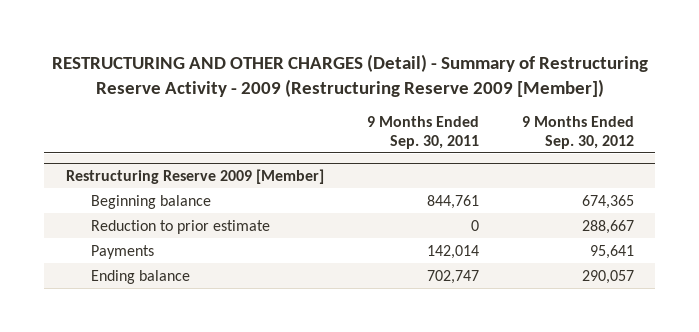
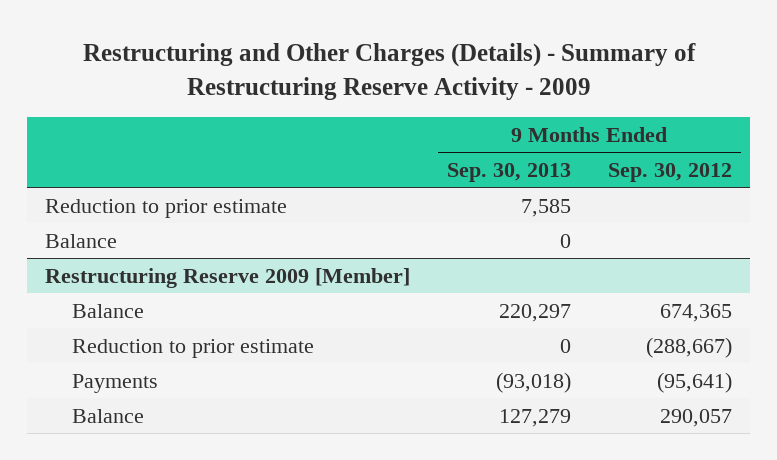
- RESTRUCTURING AND OTHER CHARGES (Detail) - Summary of Restructuring Reserve Activity - 2009 (Restructuring Reserve 2009 [Member])
+ Restructuring and Other Charges (Details) - Summary of Restructuring Reserve Activity - 2009
- | 9 Months Ended Sep. 30, 2011 | 9 Months Ended Sep. 30, 2012
+ | 9 Months Ended Sep. 30, 2013 | 9 Months Ended Sep. 30, 2012
+ Reduction to prior estimate | 7,585 |
+ Balance | 0 |
@ Restructuring Reserve 2009 [Member]
- Beginning balance | 844,761 | 674,365
- Reduction to prior estimate | 0 | 288,667
- Payments | 142,014 | 95,641
- Ending balance | 702,747 | 290,057
+ Balance | 220,297 | 674,365
+ Reduction to prior estimate | 0 | (288,667)
+ Payments | (93,018) | (95,641)
+ Balance | 127,279 | 290,057

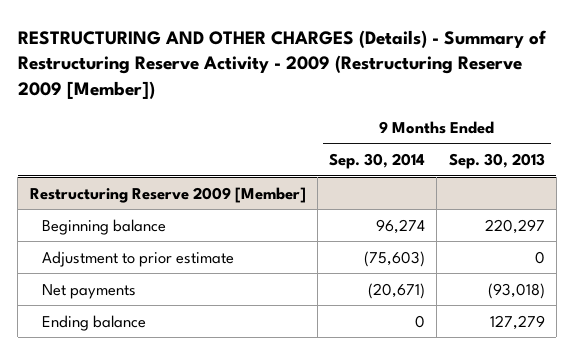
- Restructuring and Other Charges (Details) - Summary of Restructuring Reserve Activity - 2009
+ RESTRUCTURING AND OTHER CHARGES (Details) - Summary of Restructuring Reserve Activity - 2009 (Restructuring Reserve 2009 [Member])
- | 9 Months Ended Sep. 30, 2013 | 9 Months Ended Sep. 30, 2012
+ | 9 Months Ended Sep. 30, 2014 | 9 Months Ended Sep. 30, 2013
- Reduction to prior estimate | 7,585 |
- Balance | 0 |
@ Restructuring Reserve 2009 [Member]
- Balance | 220,297 | 674,365
- Reduction to prior estimate | 0 | (288,667)
- Payments | (93,018) | (95,641)
- Balance | 127,279 | 290,057
+ Beginning balance | 96,274 | 220,297
+ Adjustment to prior estimate | (75,603) | 0
+ Net payments | (20,671) | (93,018)
+ Ending balance | 0 | 127,279

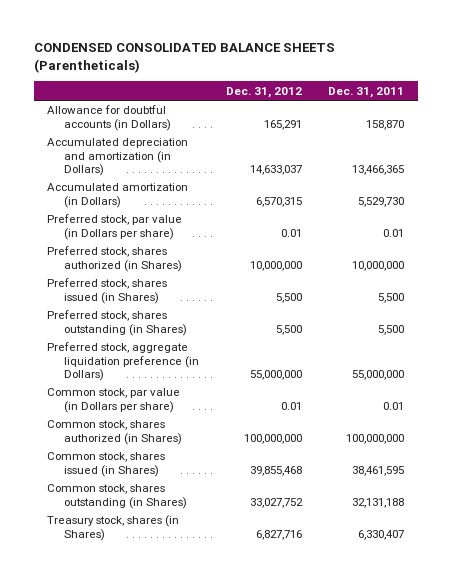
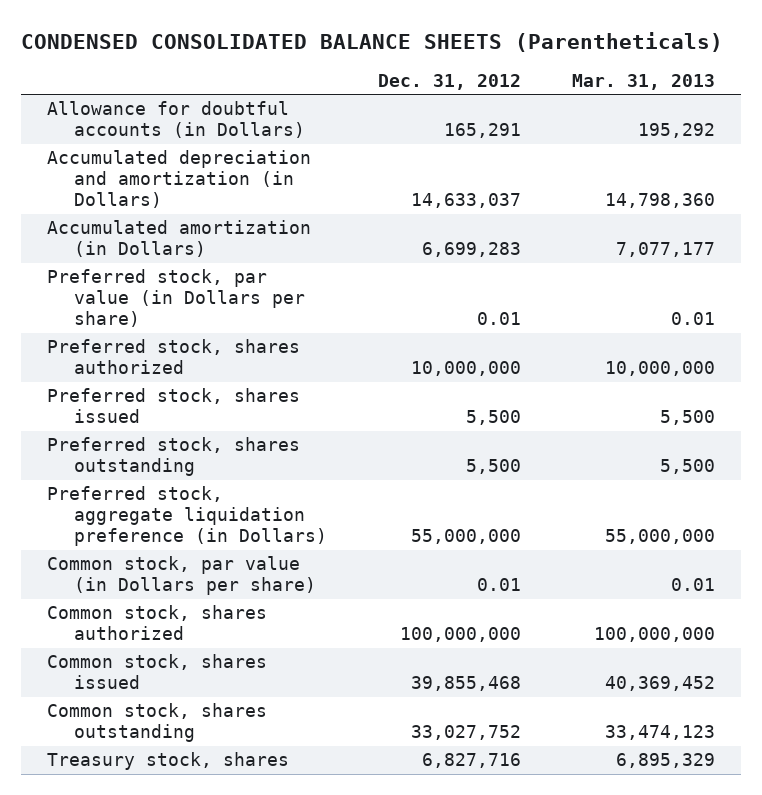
- | Dec. 31, 2012 | Dec. 31, 2011
+ | Dec. 31, 2012 | Mar. 31, 2013
- Accumulated amortization (in Dollars) | 6,570,315 | 5,529,730
+ Accumulated amortization (in Dollars) | 6,699,283 | 7,077,177
- Preferred stock, shares authorized (in Shares) | 10,000,000 | 10,000,000
- Preferred stock, shares issued (in Shares) | 5,500 | 5,500
- Preferred stock, shares outstanding (in Shares) | 5,500 | 5,500
+ Preferred stock, shares authorized | 10,000,000 | 10,000,000
+ Preferred stock, shares issued | 5,500 | 5,500
+ Preferred stock, shares outstanding | 5,500 | 5,500
- Common stock, shares authorized (in Shares) | 100,000,000 | 100,000,000
- Common stock, shares issued (in Shares) | 39,855,468 | 38,461,595
- Common stock, shares outstanding (in Shares) | 33,027,752 | 32,131,188
- Treasury stock, shares (in Shares) | 6,827,716 | 6,330,407
+ Common stock, shares authorized | 100,000,000 | 100,000,000
+ Common stock, shares issued | 39,855,468 | 40,369,452
+ Common stock, shares outstanding | 33,027,752 | 33,474,123
+ Treasury stock, shares | 6,827,716 | 6,895,329

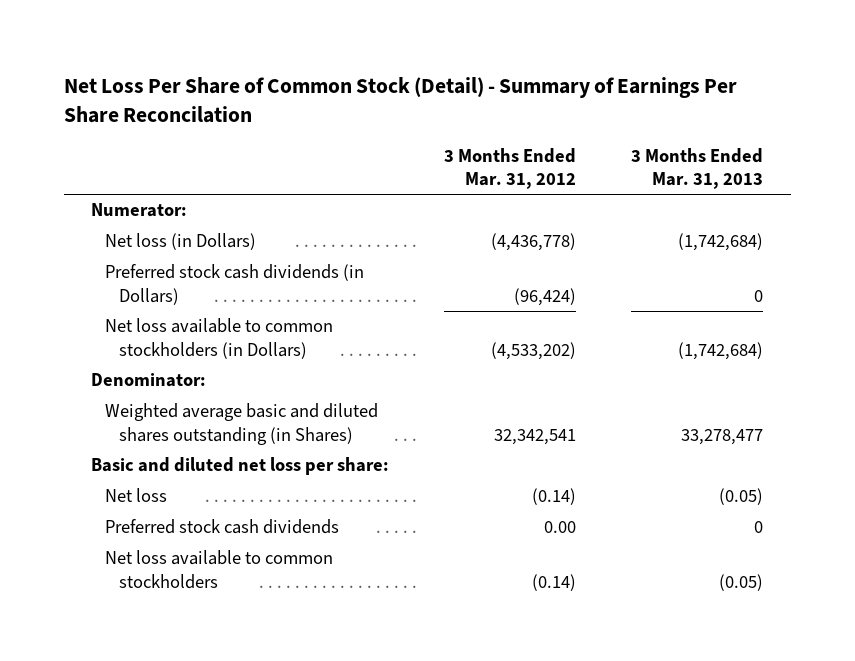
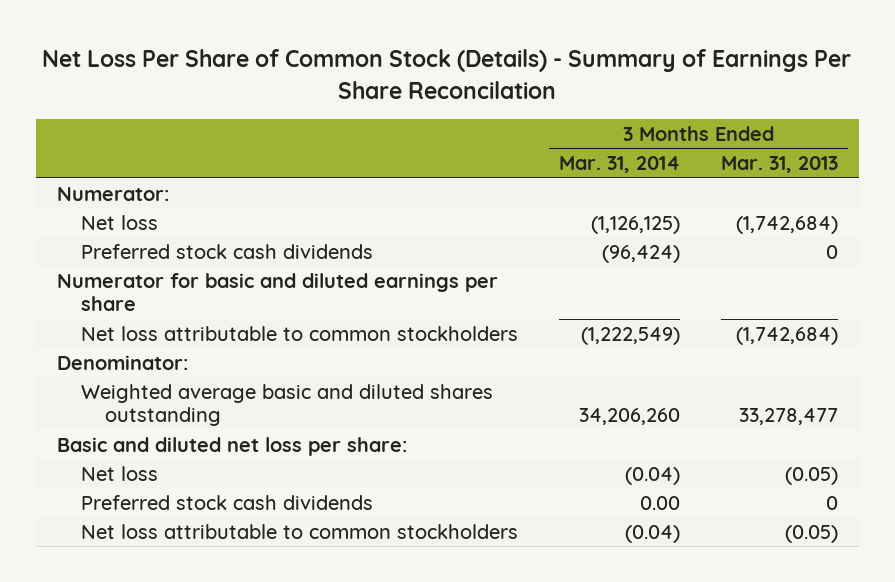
- Net Loss Per Share of Common Stock (Detail) - Summary of Earnings Per Share Reconcilation
+ Net Loss Per Share of Common Stock (Details) - Summary of Earnings Per Share Reconcilation
- | 3 Months Ended Mar. 31, 2012 | 3 Months Ended Mar. 31, 2013
+ | 3 Months Ended Mar. 31, 2014 | 3 Months Ended Mar. 31, 2013
- Net loss (in Dollars) | (4,436,778) | (1,742,684)
- Preferred stock cash dividends (in Dollars) | (96,424) | 0
- Net loss available to common stockholders (in Dollars) | (4,533,202) | (1,742,684)
+ Net loss | (1,126,125) | (1,742,684)
+ Preferred stock cash dividends | (96,424) | 0
+ Numerator for basic and diluted earnings per share
+ Net loss attributable to common stockholders | (1,222,549) | (1,742,684)
- Weighted average basic and diluted shares outstanding (in Shares) | 32,342,541 | 33,278,477
+ Weighted average basic and diluted shares outstanding | 34,206,260 | 33,278,477
- Net loss available to common stockholders | (0.14) | (0.05)
+ Net loss attributable to common stockholders | (0.04) | (0.05)

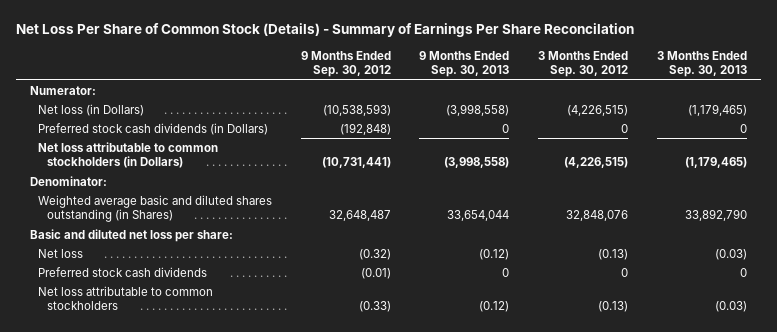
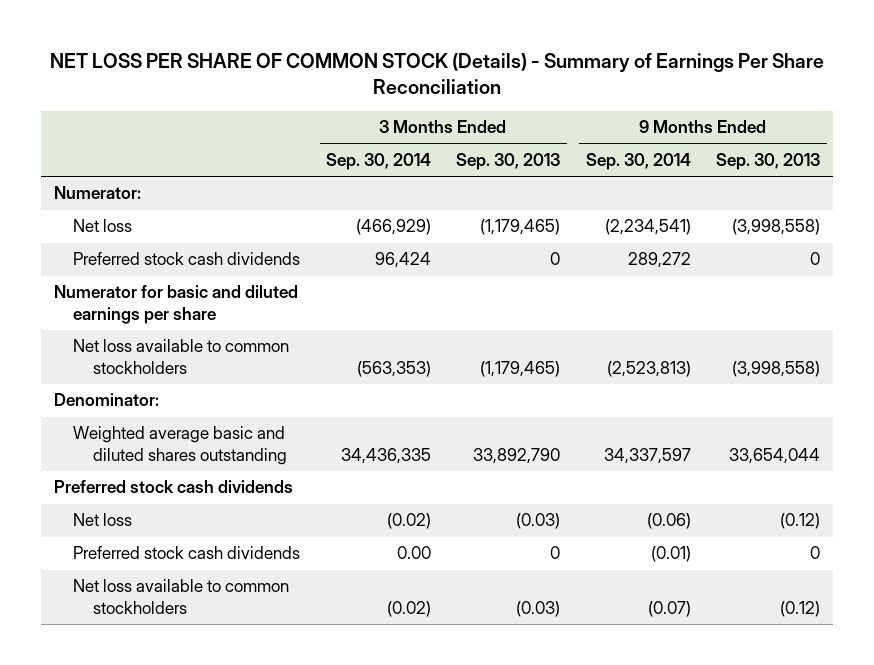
- Net Loss Per Share of Common Stock (Details) - Summary of Earnings Per Share Reconcilation
+ NET LOSS PER SHARE OF COMMON STOCK (Details) - Summary of Earnings Per Share Reconciliation
- | 9 Months Ended Sep. 30, 2012 | 9 Months Ended Sep. 30, 2013 | 3 Months Ended Sep. 30, 2012 | 3 Months Ended Sep. 30, 2013
+ | 3 Months Ended Sep. 30, 2014 | 3 Months Ended Sep. 30, 2013 | 9 Months Ended Sep. 30, 2014 | 9 Months Ended Sep. 30, 2013
- Net loss (in Dollars) | (10,538,593) | (3,998,558) | (4,226,515) | (1,179,465)
- Preferred stock cash dividends (in Dollars) | (192,848) | 0 | 0 | 0
- Net loss attributable to common stockholders (in Dollars) | (10,731,441) | (3,998,558) | (4,226,515) | (1,179,465)
+ Net loss | (466,929) | (1,179,465) | (2,234,541) | (3,998,558)
+ Preferred stock cash dividends | 96,424 | 0 | 289,272 | 0
+ Numerator for basic and diluted earnings per share
+ Net loss available to common stockholders | (563,353) | (1,179,465) | (2,523,813) | (3,998,558)
- Weighted average basic and diluted shares outstanding (in Shares) | 32,648,487 | 33,654,044 | 32,848,076 | 33,892,790
- Basic and diluted net loss per share:
+ Weighted average basic and diluted shares outstanding | 34,436,335 | 33,892,790 | 34,337,597 | 33,654,044
+ Preferred stock cash dividends
- Net loss attributable to common stockholders | (0.33) | (0.12) | (0.13) | (0.03)
+ Net loss available to common stockholders | (0.02) | (0.03) | (0.07) | (0.12)

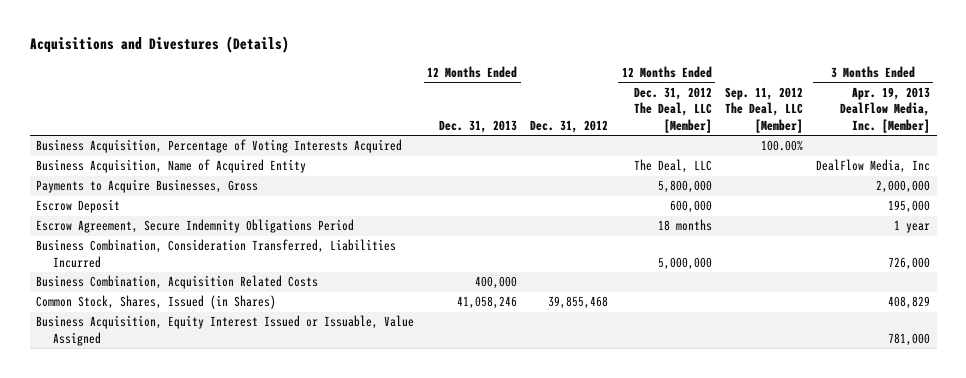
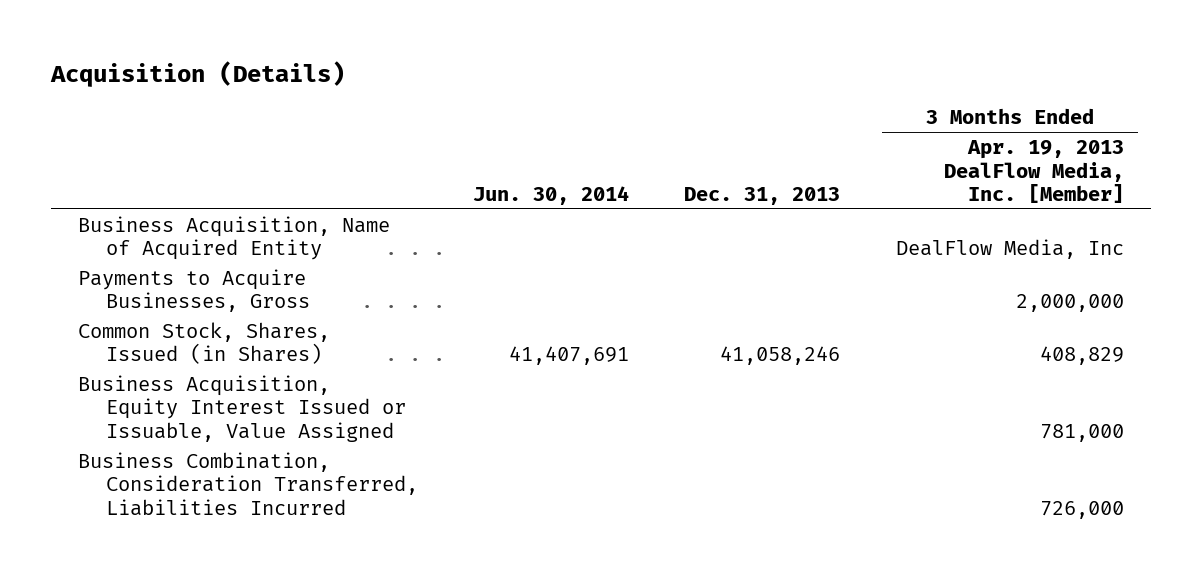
- Acquisitions and Divestures (Details)
+ Acquisition (Details)
- | 12 Months Ended Dec. 31, 2013 | Dec. 31, 2012 | 12 Months Ended Dec. 31, 2012 The Deal, LLC [Member] | Sep. 11, 2012 The Deal, LLC [Member] | 3 Months Ended Apr. 19, 2013 DealFlow Media, Inc. [Member]
+ | Jun. 30, 2014 | Dec. 31, 2013 | 3 Months Ended Apr. 19, 2013 DealFlow Media, Inc. [Member]
- Business Acquisition, Percentage of Voting Interests Acquired | | | | 100.00% |
- Escrow Deposit | | | 600,000 | | 195,000
- Escrow Agreement, Secure Indemnity Obligations Period | | | 18 months | | 1 year
- Business Combination, Acquisition Related Costs | 400,000 | | | |
moved down: Business Combination, Consideration Transferred, Liabilities Incurred | | | 726,000

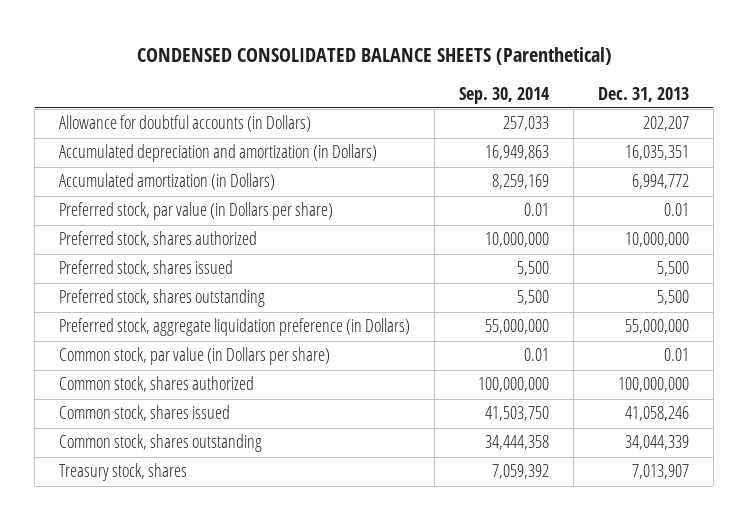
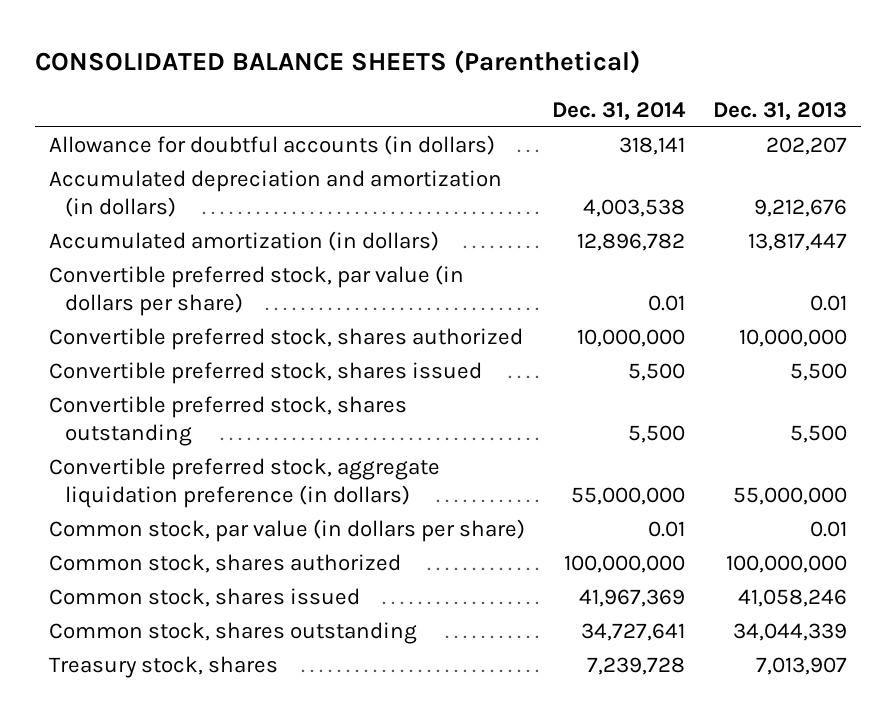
- CONDENSED CONSOLIDATED BALANCE SHEETS (Parenthetical)
+ CONSOLIDATED BALANCE SHEETS (Parenthetical)
- | Sep. 30, 2014 | Dec. 31, 2013
+ | Dec. 31, 2014 | Dec. 31, 2013
- Allowance for doubtful accounts (in Dollars) | 257,033 | 202,207
- Accumulated depreciation and amortization (in Dollars) | 16,949,863 | 16,035,351
- Accumulated amortization (in Dollars) | 8,259,169 | 6,994,772
- Preferred stock, par value (in Dollars per share) | 0.01 | 0.01
- Preferred stock, shares authorized | 10,000,000 | 10,000,000
- Preferred stock, shares issued | 5,500 | 5,500
- Preferred stock, shares outstanding | 5,500 | 5,500
- Preferred stock, aggregate liquidation preference (in Dollars) | 55,000,000 | 55,000,000
- Common stock, par value (in Dollars per share) | 0.01 | 0.01
+ Allowance for doubtful accounts (in dollars) | 318,141 | 202,207
+ Accumulated depreciation and amortization (in dollars) | 4,003,538 | 9,212,676
+ Accumulated amortization (in dollars) | 12,896,782 | 13,817,447
+ Convertible preferred stock, par value (in dollars per share) | 0.01 | 0.01
+ Convertible preferred stock, shares authorized | 10,000,000 | 10,000,000
+ Convertible preferred stock, shares issued | 5,500 | 5,500
+ Convertible preferred stock, shares outstanding | 5,500 | 5,500
+ Convertible preferred stock, aggregate liquidation preference (in dollars) | 55,000,000 | 55,000,000
+ Common stock, par value (in dollars per share) | 0.01 | 0.01

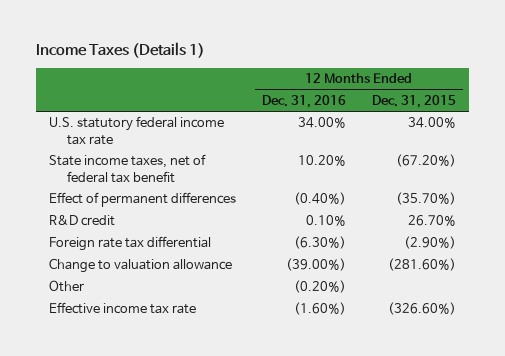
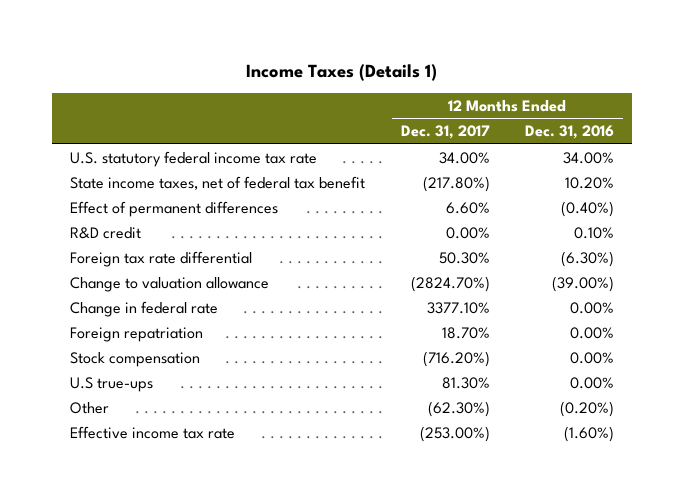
- | 12 Months Ended Dec. 31, 2016 | 12 Months Ended Dec. 31, 2015
+ | 12 Months Ended Dec. 31, 2017 | 12 Months Ended Dec. 31, 2016
- Foreign rate tax differential | (6.30%) | (2.90%)
+ Foreign tax rate differential | 50.30% | (6.30%)
+ Change in federal rate | 3377.10% | 0.00%
+ Foreign repatriation | 18.70% | 0.00%
+ Stock compensation | (716.20%) | 0.00%
+ U.S true-ups | 81.30% | 0.00%

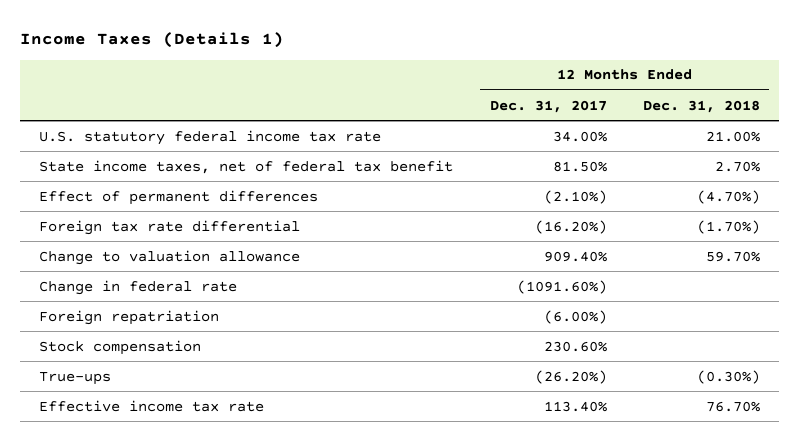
- | 12 Months Ended Dec. 31, 2017 | 12 Months Ended Dec. 31, 2016
+ | 12 Months Ended Dec. 31, 2017 | 12 Months Ended Dec. 31, 2018
- State income taxes, net of federal tax benefit | (217.80%) | 10.20%
- Effect of permanent differences | 6.60% | (0.40%)
- R&D credit | 0.00% | 0.10%
- Foreign tax rate differential | 50.30% | (6.30%)
- Change to valuation allowance | (2824.70%) | (39.00%)
- Change in federal rate | 3377.10% | 0.00%
- Foreign repatriation | 18.70% | 0.00%
- Stock compensation | (716.20%) | 0.00%
- U.S true-ups | 81.30% | 0.00%
- Other | (62.30%) | (0.20%)
- Effective income tax rate | (253.00%) | (1.60%)
+ State income taxes, net of federal tax benefit | 81.50% | 2.70%
+ Effect of permanent differences | (2.10%) | (4.70%)
+ Foreign tax rate differential | (16.20%) | (1.70%)
+ Change to valuation allowance | 909.40% | 59.70%
+ Change in federal rate | (1091.60%) |
+ Foreign repatriation | (6.00%) |
+ Stock compensation | 230.60% |
+ True-ups | (26.20%) | (0.30%)
+ Effective income tax rate | 113.40% | 76.70%

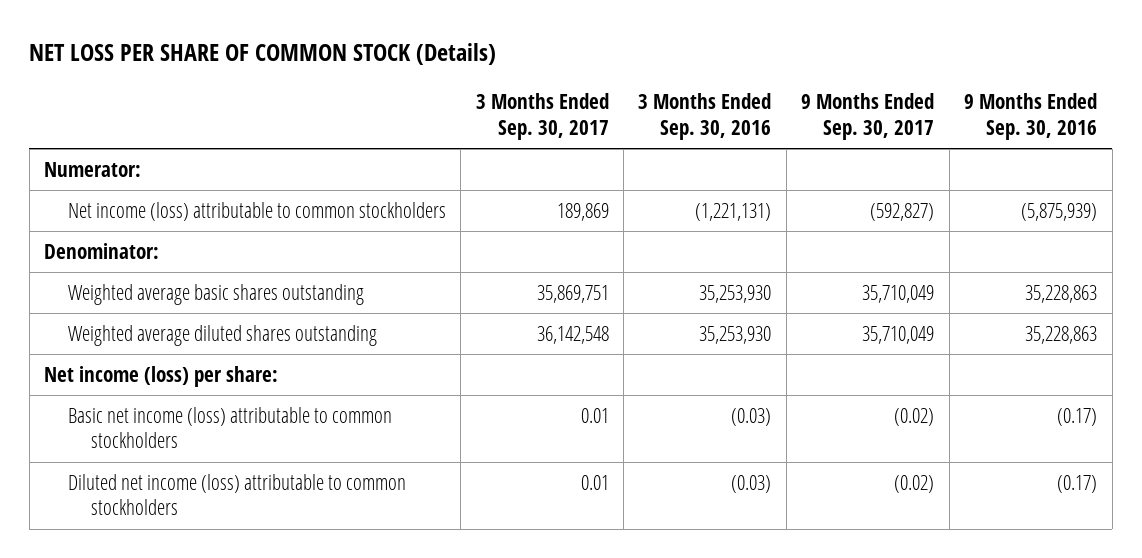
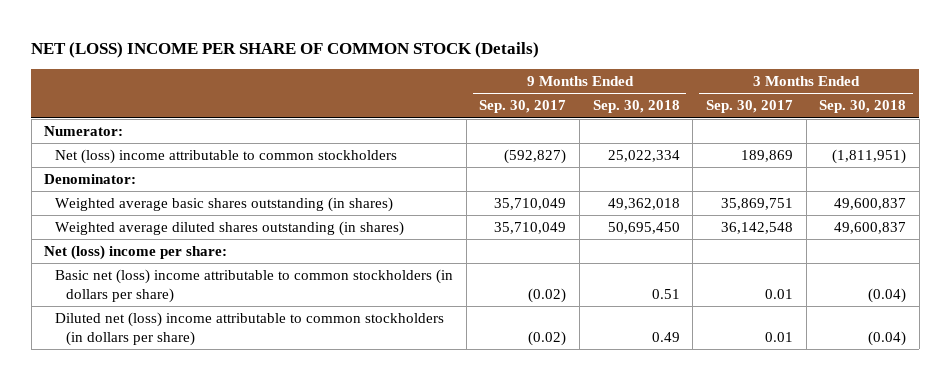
- NET LOSS PER SHARE OF COMMON STOCK (Details)
+ NET (LOSS) INCOME PER SHARE OF COMMON STOCK (Details)
- | 3 Months Ended Sep. 30, 2017 | 3 Months Ended Sep. 30, 2016 | 9 Months Ended Sep. 30, 2017 | 9 Months Ended Sep. 30, 2016
+ | 9 Months Ended Sep. 30, 2017 | 9 Months Ended Sep. 30, 2018 | 3 Months Ended Sep. 30, 2017 | 3 Months Ended Sep. 30, 2018
- Net income (loss) attributable to common stockholders | 189,869 | (1,221,131) | (592,827) | (5,875,939)
+ Net (loss) income attributable to common stockholders | (592,827) | 25,022,334 | 189,869 | (1,811,951)
- Weighted average basic shares outstanding | 35,869,751 | 35,253,930 | 35,710,049 | 35,228,863
- Weighted average diluted shares outstanding | 36,142,548 | 35,253,930 | 35,710,049 | 35,228,863
- Net income (loss) per share:
- Basic net income (loss) attributable to common stockholders | 0.01 | (0.03) | (0.02) | (0.17)
- Diluted net income (loss) attributable to common stockholders | 0.01 | (0.03) | (0.02) | (0.17)
+ Weighted average basic shares outstanding (in shares) | 35,710,049 | 49,362,018 | 35,869,751 | 49,600,837
+ Weighted average diluted shares outstanding (in shares) | 35,710,049 | 50,695,450 | 36,142,548 | 49,600,837
+ Net (loss) income per share:
+ Basic net (loss) income attributable to common stockholders (in dollars per share) | (0.02) | 0.51 | 0.01 | (0.04)
+ Diluted net (loss) income attributable to common stockholders (in dollars per share) | (0.02) | 0.49 | 0.01 | (0.04)

